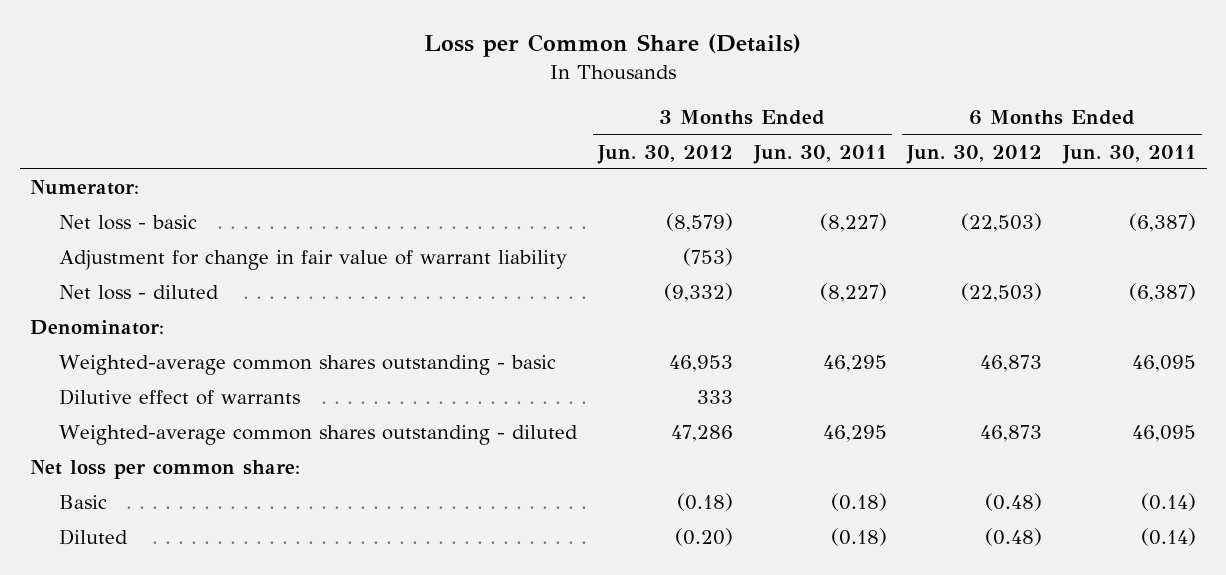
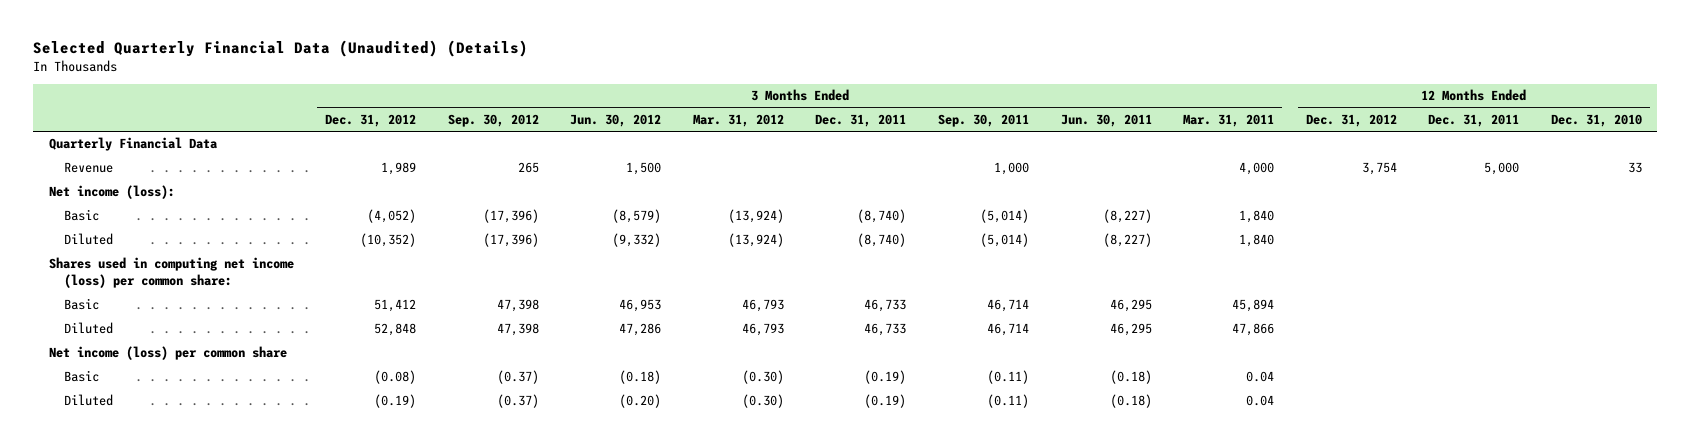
- Loss per Common Share (Details)
+ Selected Quarterly Financial Data (Unaudited) (Details)
- | 3 Months Ended Jun. 30, 2012 | 3 Months Ended Jun. 30, 2011 | 6 Months Ended Jun. 30, 2012 | 6 Months Ended Jun. 30, 2011
+ | 3 Months Ended Dec. 31, 2012 | 3 Months Ended Sep. 30, 2012 | 3 Months Ended Jun. 30, 2012 | 3 Months Ended Mar. 31, 2012 | 3 Months Ended Dec. 31, 2011 | 3 Months Ended Sep. 30, 2011 | 3 Months Ended Jun. 30, 2011 | 3 Months Ended Mar. 31, 2011 | 12 Months Ended Dec. 31, 2012 | 12 Months Ended Dec. 31, 2011 | 12 Months Ended Dec. 31, 2010
- Numerator:
- Net loss - basic | (8,579) | (8,227) | (22,503) | (6,387)
- Adjustment for change in fair value of warrant liability | (753) | | |
- Net loss - diluted | (9,332) | (8,227) | (22,503) | (6,387)
- Denominator:
- Weighted-average common shares outstanding - basic | 46,953 | 46,295 | 46,873 | 46,095
- Dilutive effect of warrants | 333 | | |
- Weighted-average common shares outstanding - diluted | 47,286 | 46,295 | 46,873 | 46,095
- Net loss per common share:
+ Quarterly Financial Data
+ Revenue | 1,989 | 265 | 1,500 | | | 1,000 | | 4,000 | 3,754 | 5,000 | 33
+ Net income (loss):
+ Basic | (4,052) | (17,396) | (8,579) | (13,924) | (8,740) | (5,014) | (8,227) | 1,840 | | |
+ Diluted | (10,352) | (17,396) | (9,332) | (13,924) | (8,740) | (5,014) | (8,227) | 1,840 | | |
+ Shares used in computing net income (loss) per common share:
+ Basic | 51,412 | 47,398 | 46,953 | 46,793 | 46,733 | 46,714 | 46,295 | 45,894 | | |
+ Diluted | 52,848 | 47,398 | 47,286 | 46,793 | 46,733 | 46,714 | 46,295 | 47,866 | | |
+ Net income (loss) per common share

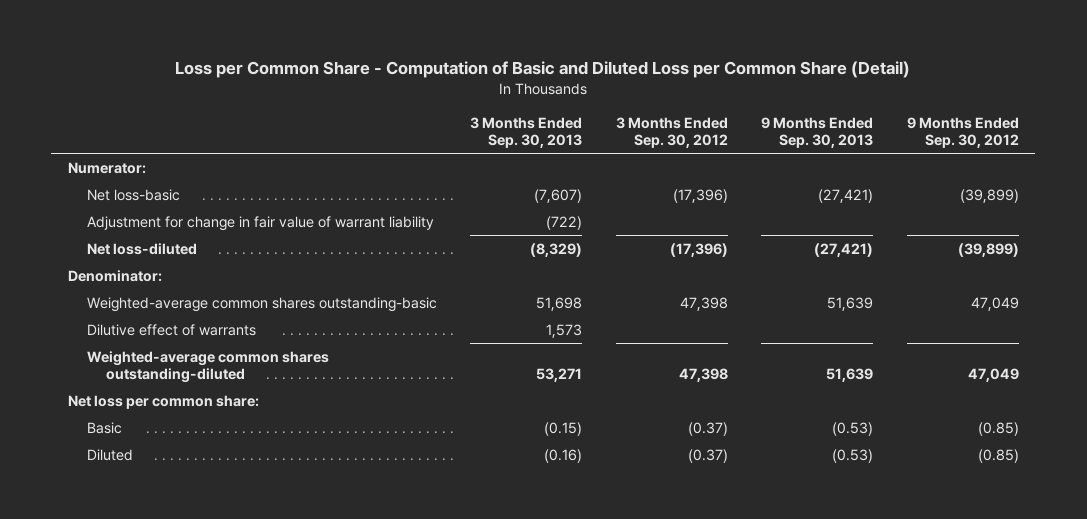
- Selected Quarterly Financial Data (Unaudited) (Details)
+ Loss per Common Share - Computation of Basic and Diluted Loss per Common Share (Detail)
- | 3 Months Ended Dec. 31, 2012 | 3 Months Ended Sep. 30, 2012 | 3 Months Ended Jun. 30, 2012 | 3 Months Ended Mar. 31, 2012 | 3 Months Ended Dec. 31, 2011 | 3 Months Ended Sep. 30, 2011 | 3 Months Ended Jun. 30, 2011 | 3 Months Ended Mar. 31, 2011 | 12 Months Ended Dec. 31, 2012 | 12 Months Ended Dec. 31, 2011 | 12 Months Ended Dec. 31, 2010
+ | 3 Months Ended Sep. 30, 2013 | 3 Months Ended Sep. 30, 2012 | 9 Months Ended Sep. 30, 2013 | 9 Months Ended Sep. 30, 2012
- Quarterly Financial Data
- Revenue | 1,989 | 265 | 1,500 | | | 1,000 | | 4,000 | 3,754 | 5,000 | 33
- Net income (loss):
- Basic | (4,052) | (17,396) | (8,579) | (13,924) | (8,740) | (5,014) | (8,227) | 1,840 | | |
- Diluted | (10,352) | (17,396) | (9,332) | (13,924) | (8,740) | (5,014) | (8,227) | 1,840 | | |
- Shares used in computing net income (loss) per common share:
- Basic | 51,412 | 47,398 | 46,953 | 46,793 | 46,733 | 46,714 | 46,295 | 45,894 | | |
- Diluted | 52,848 | 47,398 | 47,286 | 46,793 | 46,733 | 46,714 | 46,295 | 47,866 | | |
- Net income (loss) per common share
+ Numerator:
+ Net loss-basic | (7,607) | (17,396) | (27,421) | (39,899)
+ Adjustment for change in fair value of warrant liability | (722) | | |
+ Net loss-diluted | (8,329) | (17,396) | (27,421) | (39,899)
+ Denominator:
+ Weighted-average common shares outstanding-basic | 51,698 | 47,398 | 51,639 | 47,049
+ Dilutive effect of warrants | 1,573 | | |
+ Weighted-average common shares outstanding-diluted | 53,271 | 47,398 | 51,639 | 47,049
+ Net loss per common share:

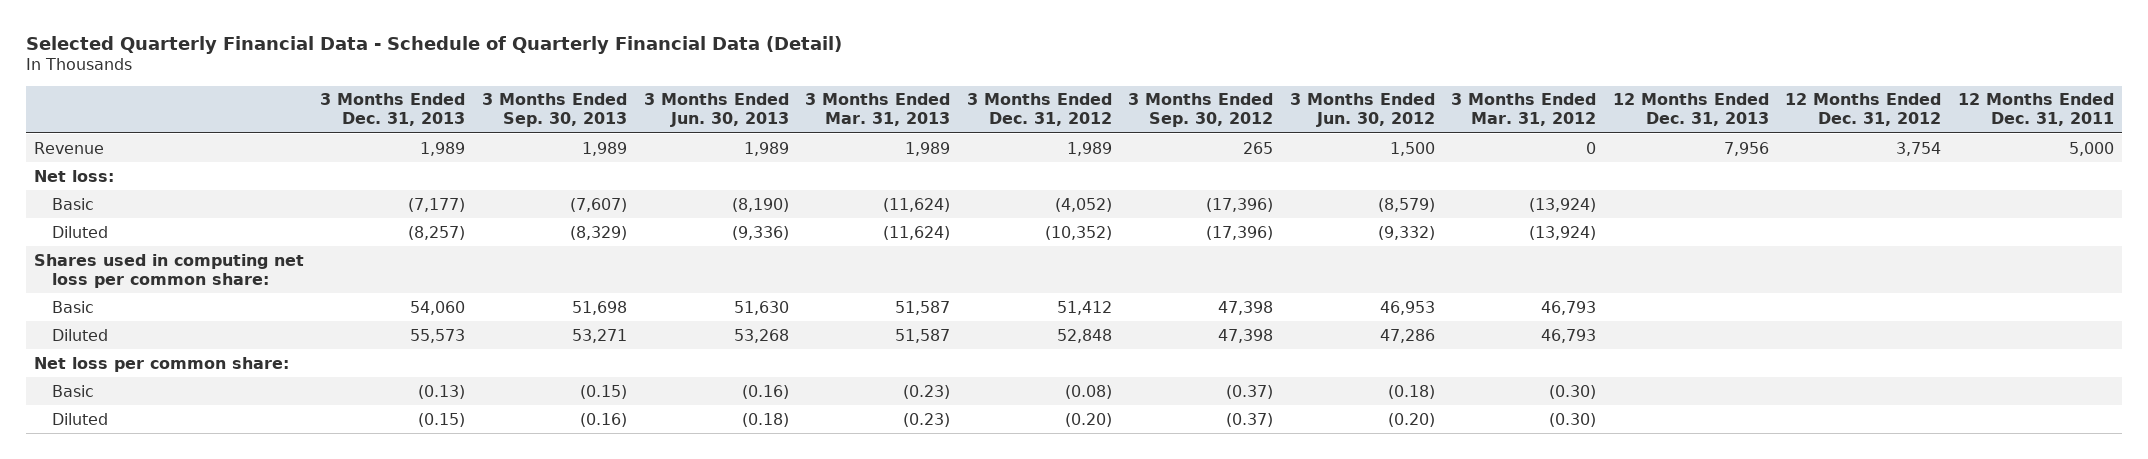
- Loss per Common Share - Computation of Basic and Diluted Loss per Common Share (Detail)
+ Selected Quarterly Financial Data - Schedule of Quarterly Financial Data (Detail)
- | 3 Months Ended Sep. 30, 2013 | 3 Months Ended Sep. 30, 2012 | 9 Months Ended Sep. 30, 2013 | 9 Months Ended Sep. 30, 2012
+ | 3 Months Ended Dec. 31, 2013 | 3 Months Ended Sep. 30, 2013 | 3 Months Ended Jun. 30, 2013 | 3 Months Ended Mar. 31, 2013 | 3 Months Ended Dec. 31, 2012 | 3 Months Ended Sep. 30, 2012 | 3 Months Ended Jun. 30, 2012 | 3 Months Ended Mar. 31, 2012 | 12 Months Ended Dec. 31, 2013 | 12 Months Ended Dec. 31, 2012 | 12 Months Ended Dec. 31, 2011
- Numerator:
- Net loss-basic | (7,607) | (17,396) | (27,421) | (39,899)
- Adjustment for change in fair value of warrant liability | (722) | | |
- Net loss-diluted | (8,329) | (17,396) | (27,421) | (39,899)
- Denominator:
- Weighted-average common shares outstanding-basic | 51,698 | 47,398 | 51,639 | 47,049
- Dilutive effect of warrants | 1,573 | | |
- Weighted-average common shares outstanding-diluted | 53,271 | 47,398 | 51,639 | 47,049
+ Revenue | 1,989 | 1,989 | 1,989 | 1,989 | 1,989 | 265 | 1,500 | 0 | 7,956 | 3,754 | 5,000
+ Net loss:
+ Basic | (7,177) | (7,607) | (8,190) | (11,624) | (4,052) | (17,396) | (8,579) | (13,924) | | |
+ Diluted | (8,257) | (8,329) | (9,336) | (11,624) | (10,352) | (17,396) | (9,332) | (13,924) | | |
+ Shares used in computing net loss per common share:
+ Basic | 54,060 | 51,698 | 51,630 | 51,587 | 51,412 | 47,398 | 46,953 | 46,793 | | |
+ Diluted | 55,573 | 53,271 | 53,268 | 51,587 | 52,848 | 47,398 | 47,286 | 46,793 | | |

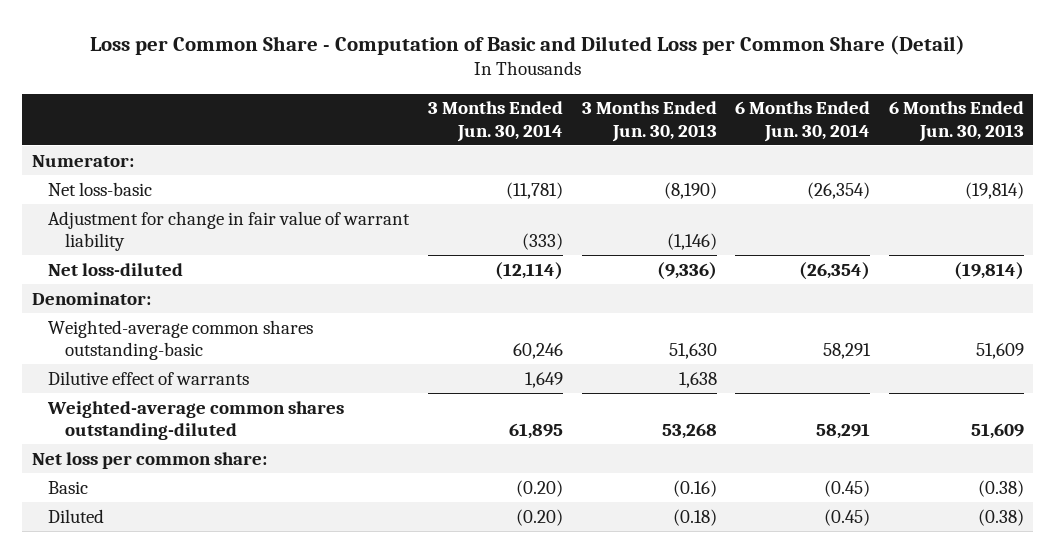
- Selected Quarterly Financial Data - Schedule of Quarterly Financial Data (Detail)
+ Loss per Common Share - Computation of Basic and Diluted Loss per Common Share (Detail)
- | 3 Months Ended Dec. 31, 2013 | 3 Months Ended Sep. 30, 2013 | 3 Months Ended Jun. 30, 2013 | 3 Months Ended Mar. 31, 2013 | 3 Months Ended Dec. 31, 2012 | 3 Months Ended Sep. 30, 2012 | 3 Months Ended Jun. 30, 2012 | 3 Months Ended Mar. 31, 2012 | 12 Months Ended Dec. 31, 2013 | 12 Months Ended Dec. 31, 2012 | 12 Months Ended Dec. 31, 2011
+ | 3 Months Ended Jun. 30, 2014 | 3 Months Ended Jun. 30, 2013 | 6 Months Ended Jun. 30, 2014 | 6 Months Ended Jun. 30, 2013
- Revenue | 1,989 | 1,989 | 1,989 | 1,989 | 1,989 | 265 | 1,500 | 0 | 7,956 | 3,754 | 5,000
- Net loss:
- Basic | (7,177) | (7,607) | (8,190) | (11,624) | (4,052) | (17,396) | (8,579) | (13,924) | | |
- Diluted | (8,257) | (8,329) | (9,336) | (11,624) | (10,352) | (17,396) | (9,332) | (13,924) | | |
- Shares used in computing net loss per common share:
- Basic | 54,060 | 51,698 | 51,630 | 51,587 | 51,412 | 47,398 | 46,953 | 46,793 | | |
- Diluted | 55,573 | 53,271 | 53,268 | 51,587 | 52,848 | 47,398 | 47,286 | 46,793 | | |
+ Numerator:
+ Net loss-basic | (11,781) | (8,190) | (26,354) | (19,814)
+ Adjustment for change in fair value of warrant liability | (333) | (1,146) | |
+ Net loss-diluted | (12,114) | (9,336) | (26,354) | (19,814)
+ Denominator:
+ Weighted-average common shares outstanding-basic | 60,246 | 51,630 | 58,291 | 51,609
+ Dilutive effect of warrants | 1,649 | 1,638 | |
+ Weighted-average common shares outstanding-diluted | 61,895 | 53,268 | 58,291 | 51,609

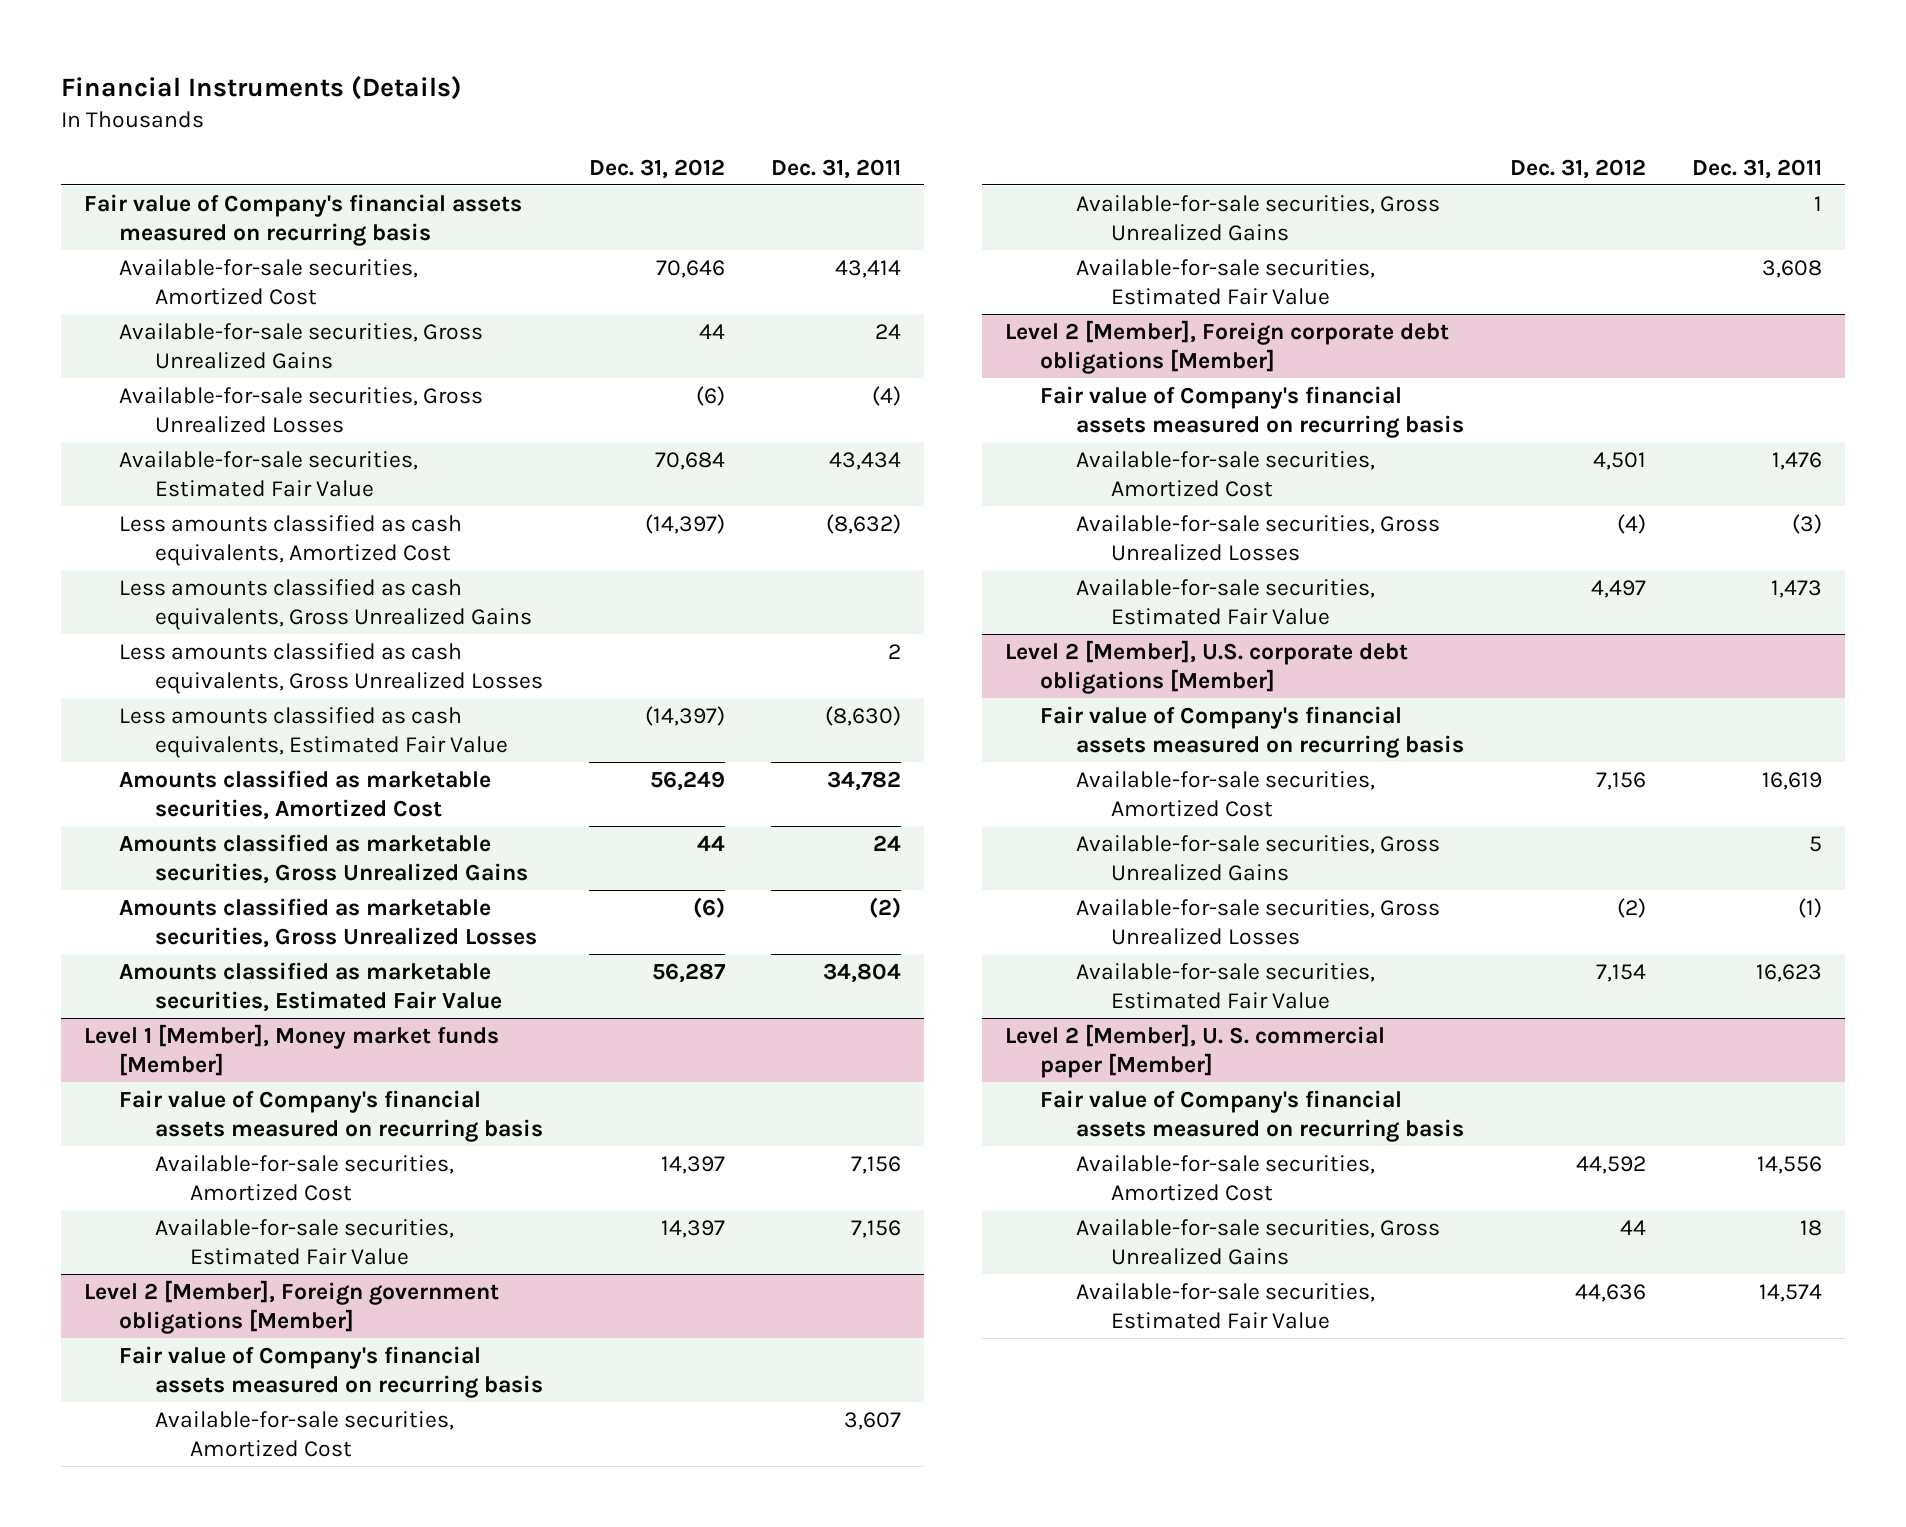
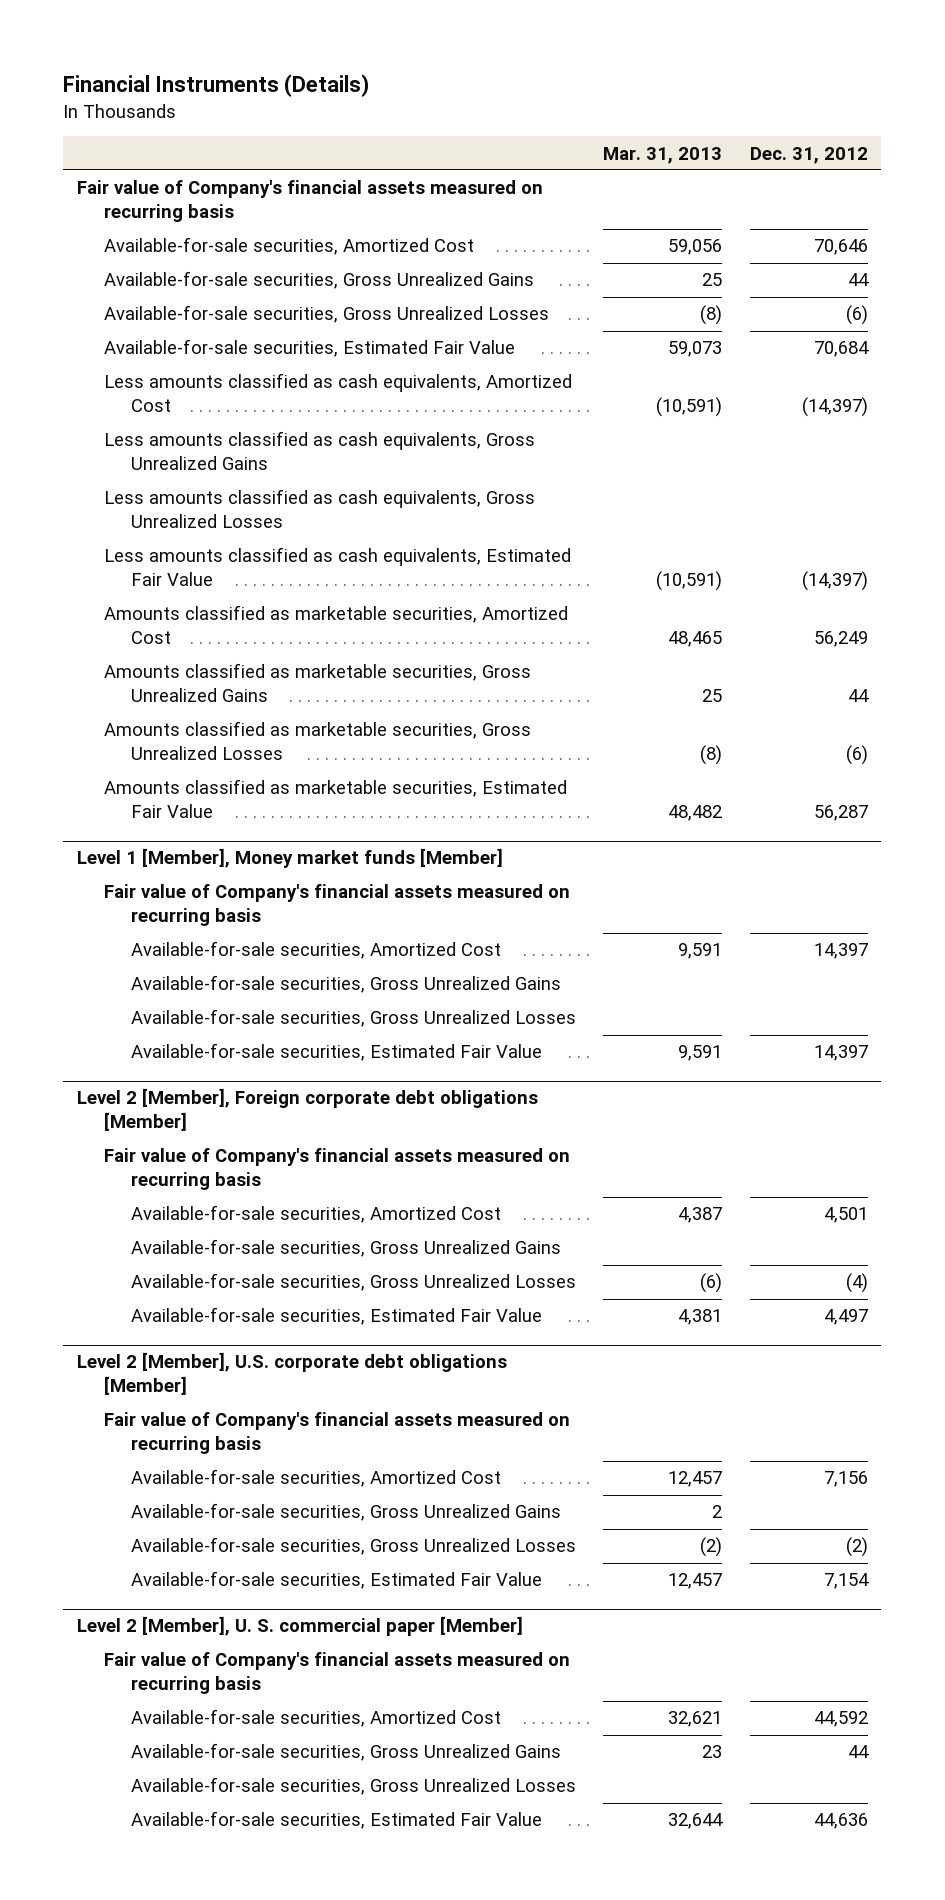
- | Dec. 31, 2012 | Dec. 31, 2011
+ | Mar. 31, 2013 | Dec. 31, 2012
- Level 2 [Member], Foreign government obligations [Member]
- Fair value of Company's financial assets measured on recurring basis
- Available-for-sale securities, Amortized Cost | | 3,607
- Available-for-sale securities, Estimated Fair Value | | 3,608
@ Level 1 [Member], Money market funds [Member]
+ Available-for-sale securities, Gross Unrealized Losses
moved down: Available-for-sale securities, Estimated Fair Value | 9,591 | 14,397
@ Level 2 [Member], Foreign corporate debt obligations [Member]
+ Available-for-sale securities, Gross Unrealized Gains
@ Level 2 [Member], U. S. commercial paper [Member]
+ Available-for-sale securities, Gross Unrealized Losses

